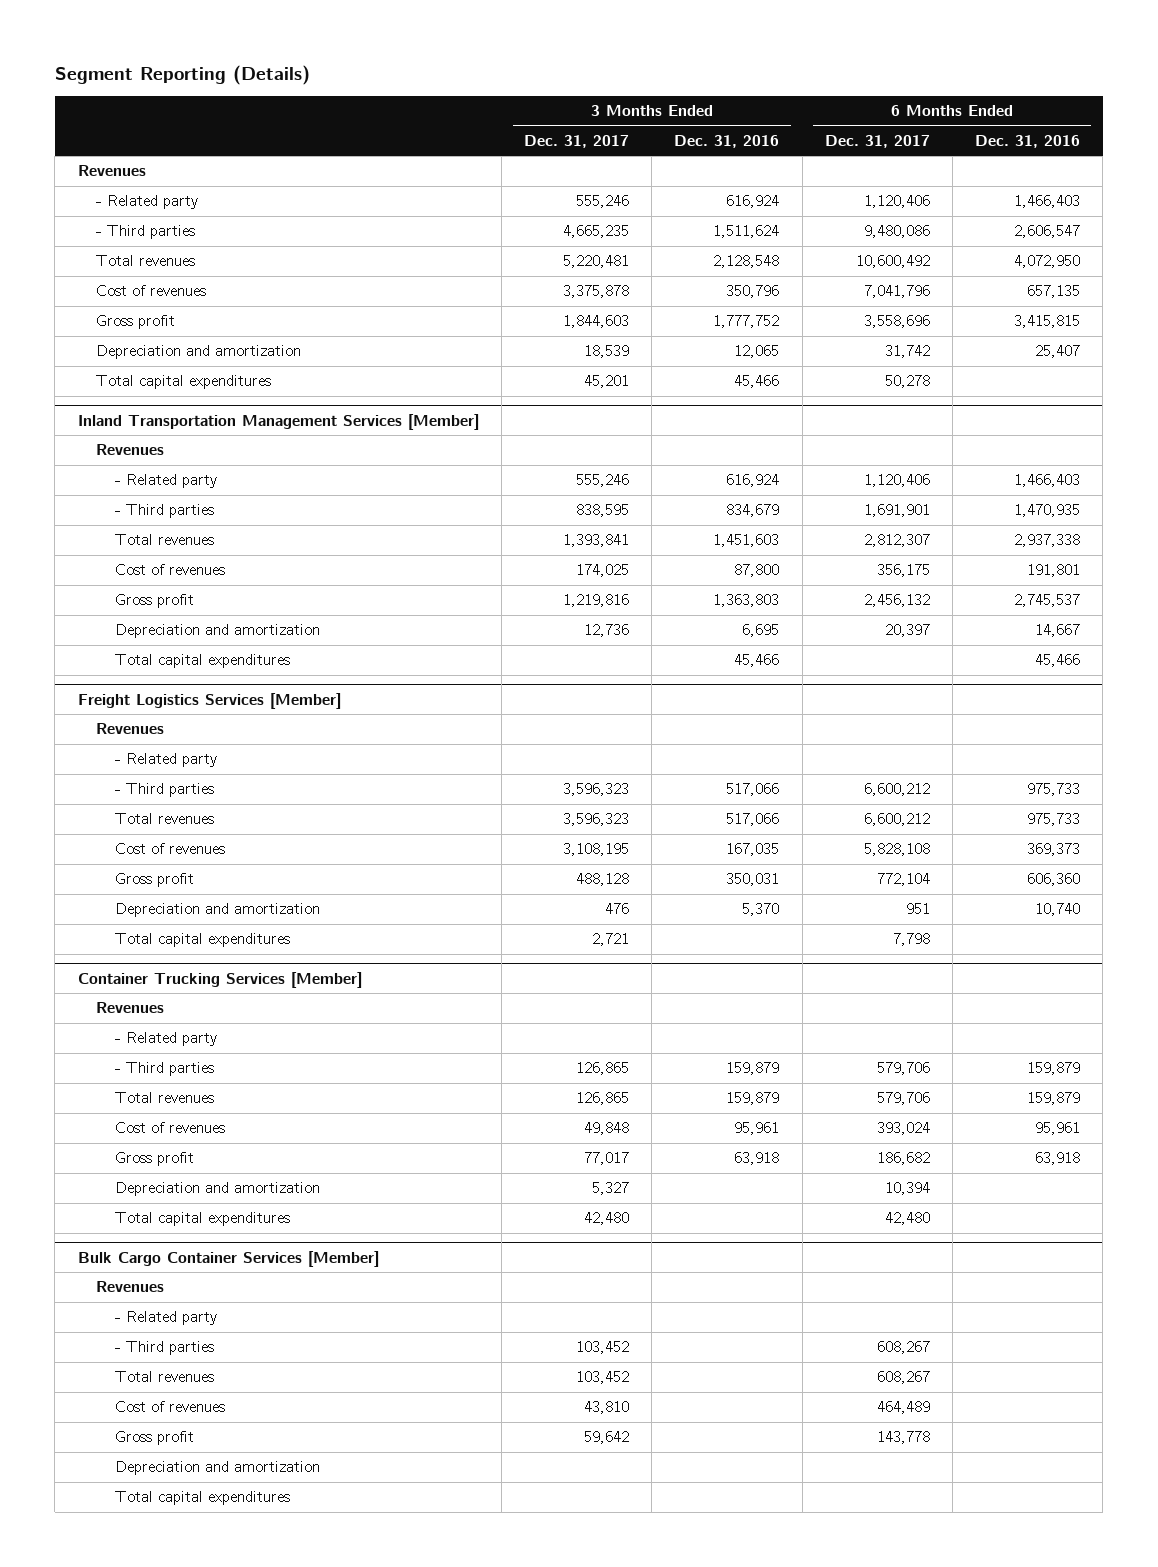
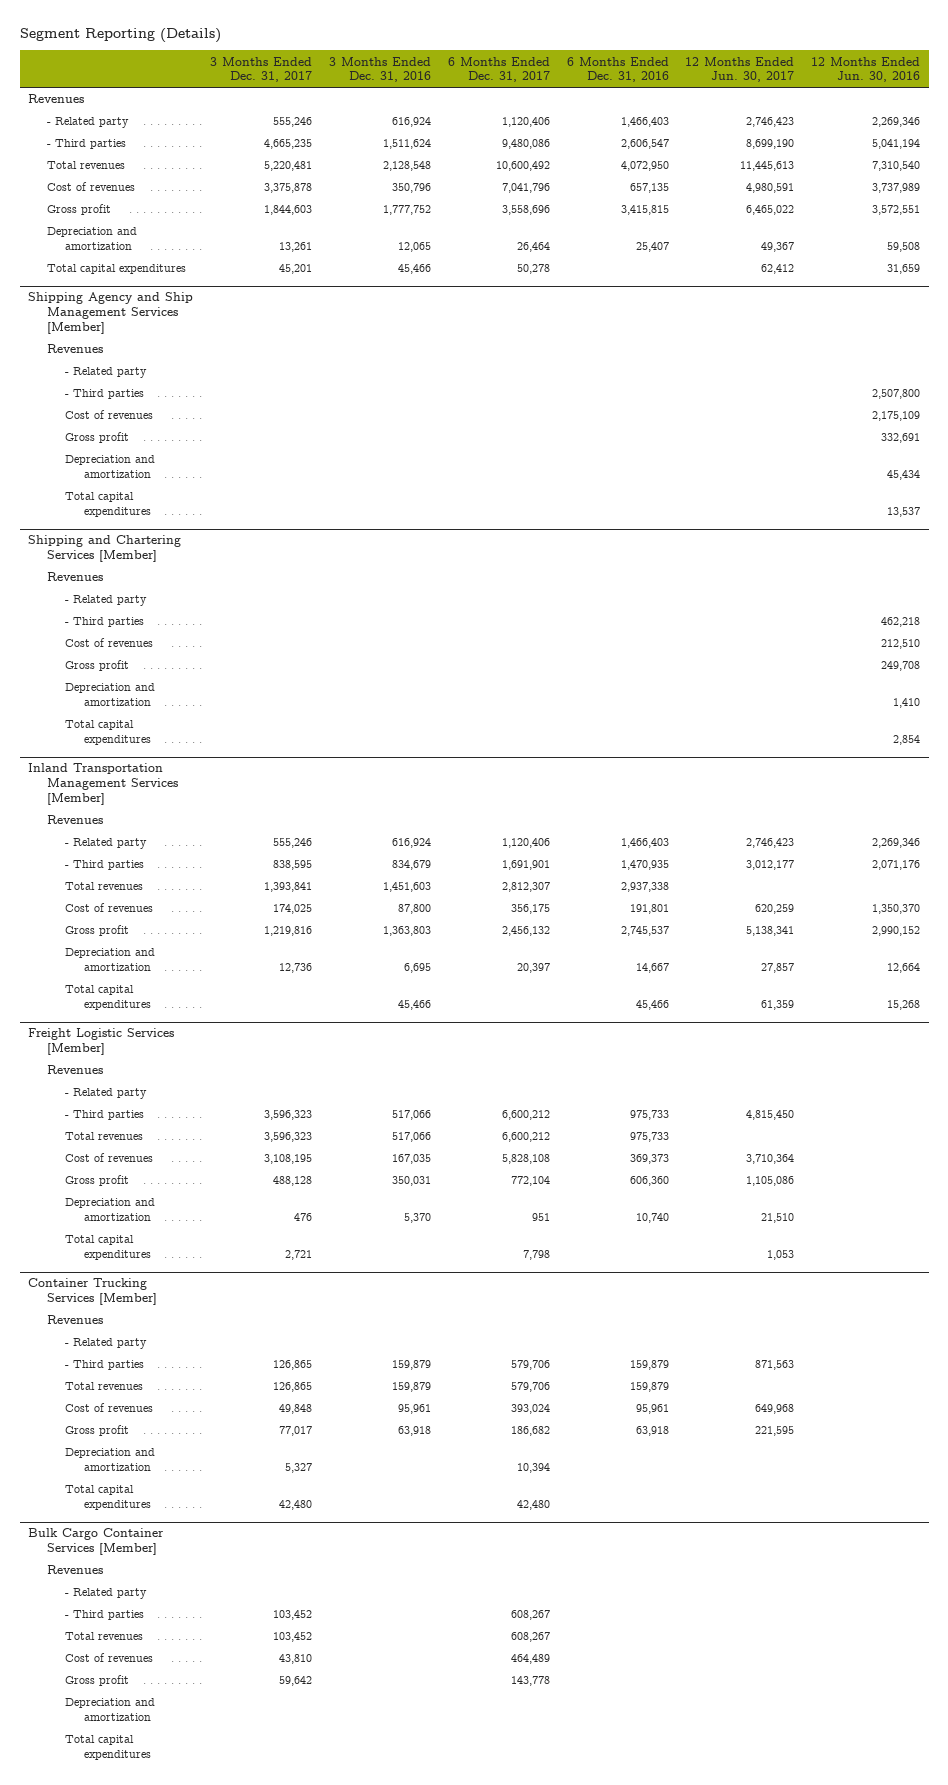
- | 3 Months Ended Dec. 31, 2017 | 3 Months Ended Dec. 31, 2016 | 6 Months Ended Dec. 31, 2017 | 6 Months Ended Dec. 31, 2016
+ | 3 Months Ended Dec. 31, 2017 | 3 Months Ended Dec. 31, 2016 | 6 Months Ended Dec. 31, 2017 | 6 Months Ended Dec. 31, 2016 | 12 Months Ended Jun. 30, 2017 | 12 Months Ended Jun. 30, 2016
- Depreciation and amortization | 18,539 | 12,065 | 31,742 | 25,407
+ Depreciation and amortization | 13,261 | 12,065 | 26,464 | 25,407 | 49,367 | 59,508
+ Shipping Agency and Ship Management Services [Member]
+ Revenues
+ - Related party
+ - Third parties | | | | | | 2,507,800
+ Cost of revenues | | | | | | 2,175,109
+ Gross profit | | | | | | 332,691
+ Depreciation and amortization | | | | | | 45,434
+ Total capital expenditures | | | | | | 13,537
+ Shipping and Chartering Services [Member]
+ Revenues
+ - Related party
+ - Third parties | | | | | | 462,218
+ Cost of revenues | | | | | | 212,510
+ Gross profit | | | | | | 249,708
+ Depreciation and amortization | | | | | | 1,410
+ Total capital expenditures | | | | | | 2,854
- Freight Logistics Services [Member]
+ Freight Logistic Services [Member]

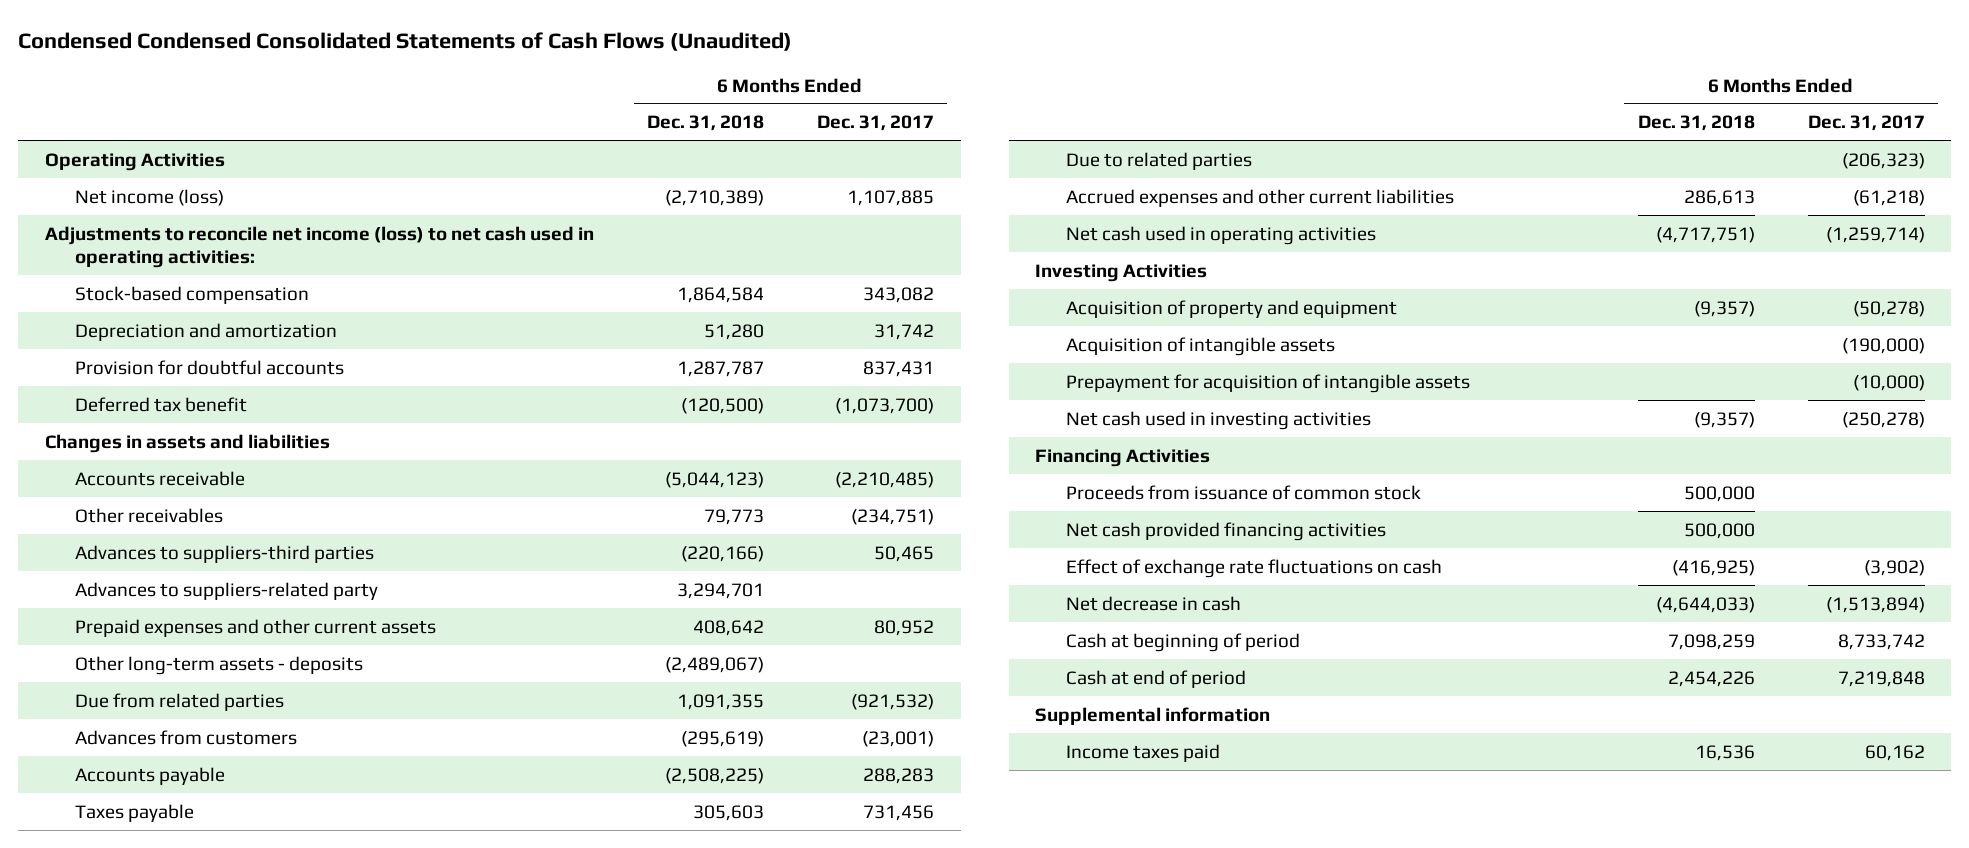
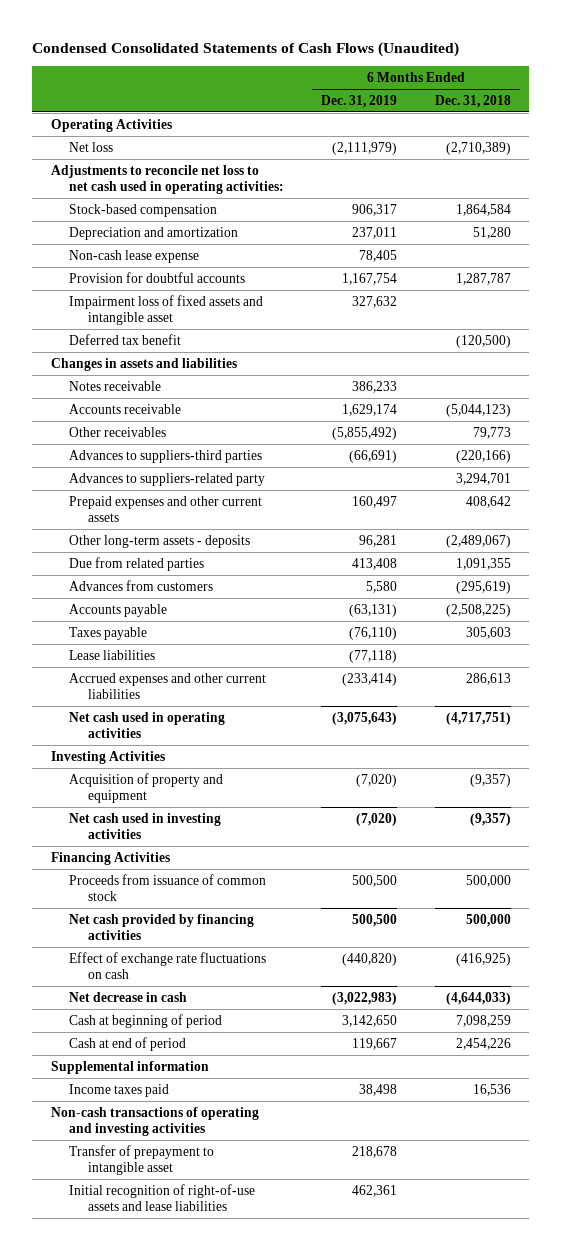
- Condensed Condensed Consolidated Statements of Cash Flows (Unaudited)
+ Condensed Consolidated Statements of Cash Flows (Unaudited)
- | 6 Months Ended Dec. 31, 2018 | 6 Months Ended Dec. 31, 2017
+ | 6 Months Ended Dec. 31, 2019 | 6 Months Ended Dec. 31, 2018
- Net income (loss) | (2,710,389) | 1,107,885
- Adjustments to reconcile net income (loss) to net cash used in operating activities:
+ Net loss | (2,111,979) | (2,710,389)
+ Adjustments to reconcile net loss to net cash used in operating activities:
+ Non-cash lease expense | 78,405 |
+ Impairment loss of fixed assets and intangible asset | 327,632 |
+ Notes receivable | 386,233 |
- Due to related parties | | (206,323)
+ Lease liabilities | (77,118) |
- Acquisition of intangible assets | | (190,000)
- Prepayment for acquisition of intangible assets | | (10,000)
- Net cash provided financing activities | 500,000 |
+ Net cash provided by financing activities | 500,500 | 500,000
+ Non-cash transactions of operating and investing activities
+ Transfer of prepayment to intangible asset | 218,678 |
+ Initial recognition of right-of-use assets and lease liabilities | 462,361 |

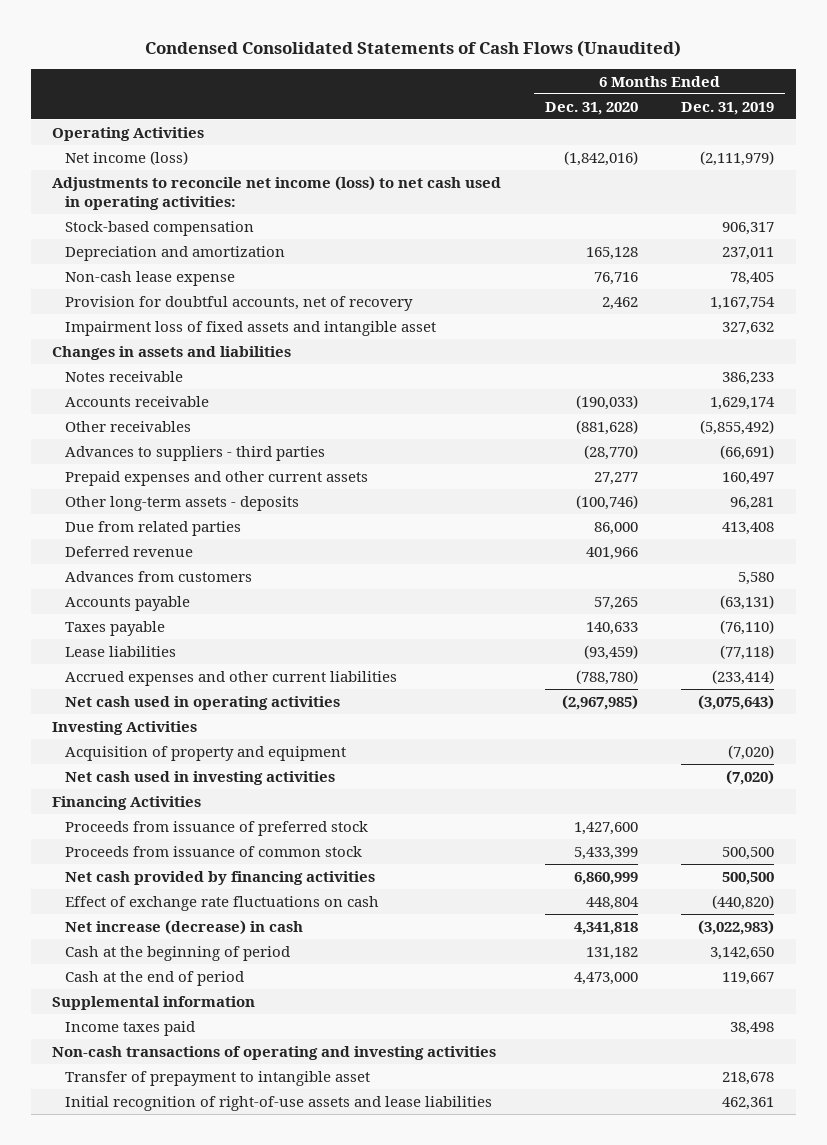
- | 6 Months Ended Dec. 31, 2019 | 6 Months Ended Dec. 31, 2018
+ | 6 Months Ended Dec. 31, 2020 | 6 Months Ended Dec. 31, 2019
- Net loss | (2,111,979) | (2,710,389)
- Adjustments to reconcile net loss to net cash used in operating activities:
+ Net income (loss) | (1,842,016) | (2,111,979)
+ Adjustments to reconcile net income (loss) to net cash used in operating activities:
- Provision for doubtful accounts | 1,167,754 | 1,287,787
+ Provision for doubtful accounts, net of recovery | 2,462 | 1,167,754
- Deferred tax benefit | | (120,500)
- Advances to suppliers-third parties | (66,691) | (220,166)
- Advances to suppliers-related party | | 3,294,701
+ Advances to suppliers - third parties | (28,770) | (66,691)
+ Deferred revenue | 401,966 |
+ Proceeds from issuance of preferred stock | 1,427,600 |
- Net decrease in cash | (3,022,983) | (4,644,033)
- Cash at beginning of period | 3,142,650 | 7,098,259
- Cash at end of period | 119,667 | 2,454,226
+ Net increase (decrease) in cash | 4,341,818 | (3,022,983)
+ Cash at the beginning of period | 131,182 | 3,142,650
+ Cash at the end of period | 4,473,000 | 119,667

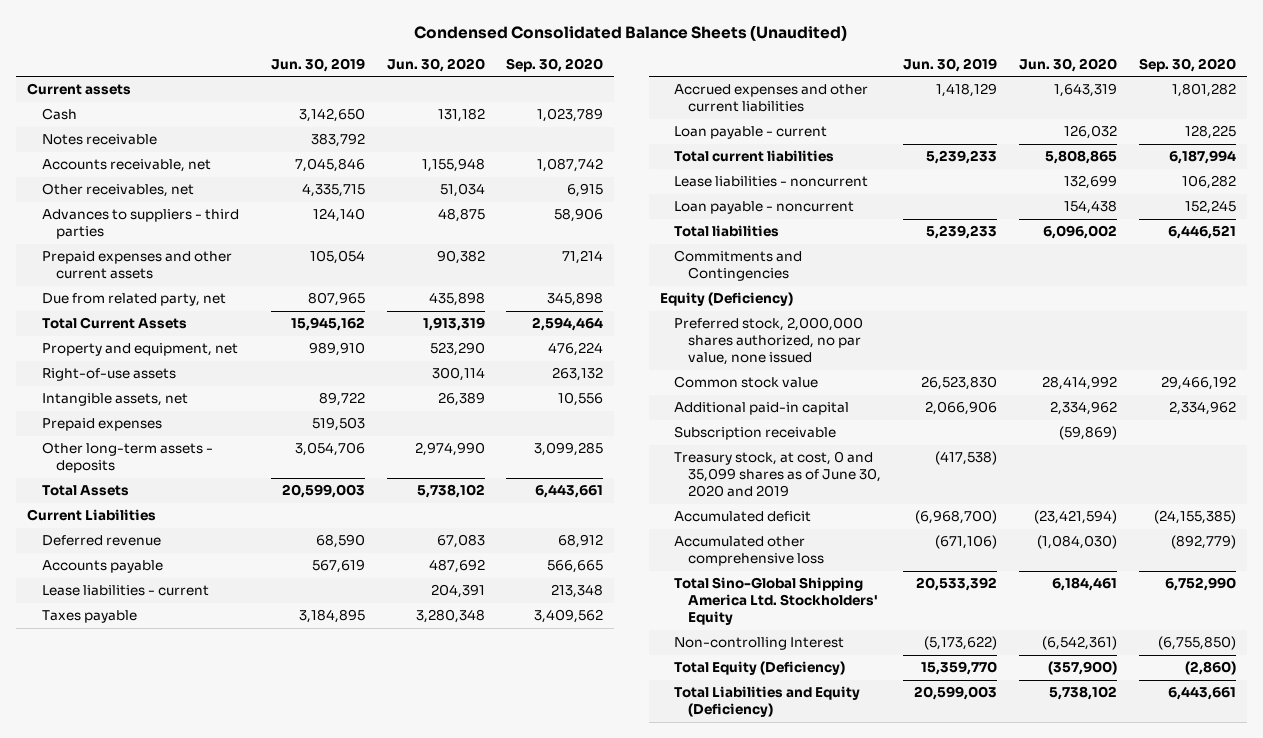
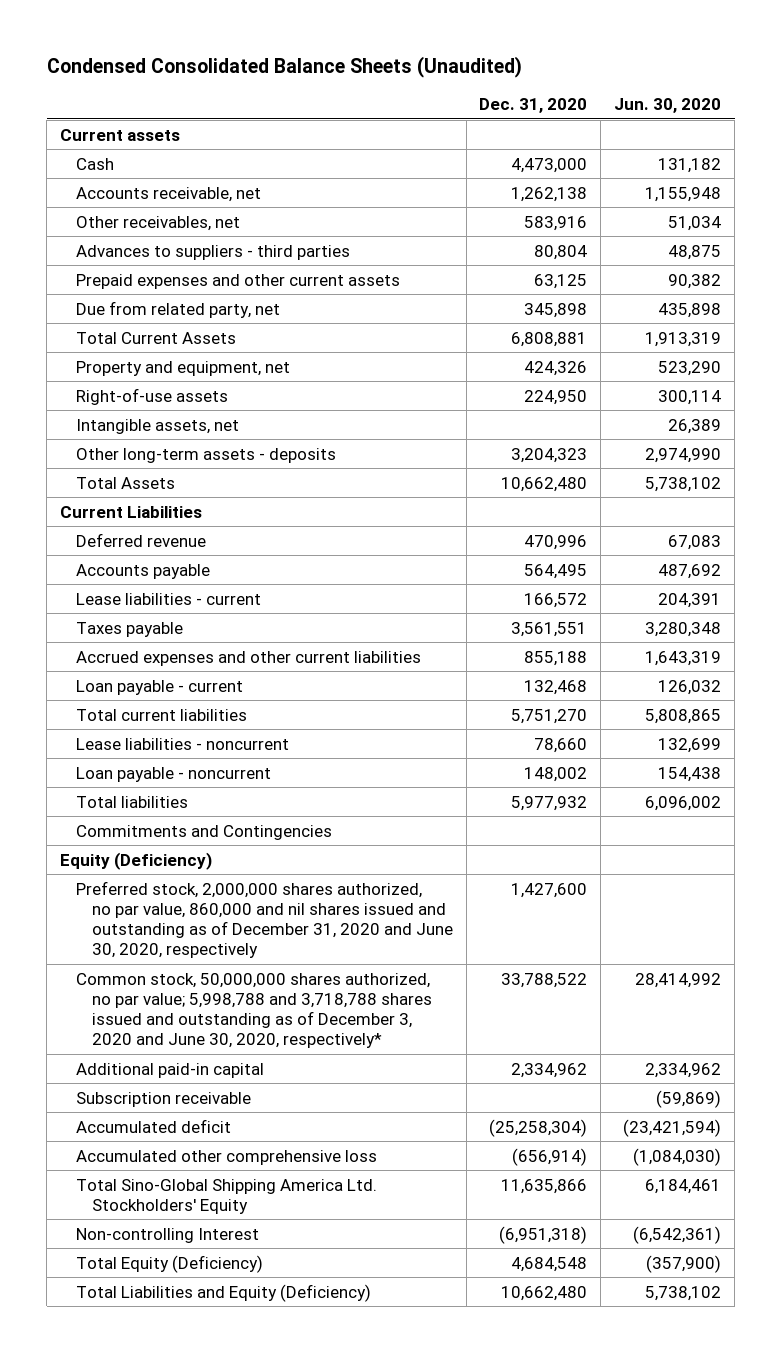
- | Jun. 30, 2019 | Jun. 30, 2020 | Sep. 30, 2020
+ | Dec. 31, 2020 | Jun. 30, 2020
- Notes receivable | 383,792 | |
- Prepaid expenses | 519,503 | |
- Preferred stock, 2,000,000 shares authorized, no par value, none issued
- Common stock value | 26,523,830 | 28,414,992 | 29,466,192
+ Preferred stock, 2,000,000 shares authorized, no par value, 860,000 and nil shares issued and outstanding as of December 31, 2020 and June 30, 2020, respectively | 1,427,600 |
+ Common stock, 50,000,000 shares authorized, no par value; 5,998,788 and 3,718,788 shares issued and outstanding as of December 3, 2020 and June 30, 2020, respectively* | 33,788,522 | 28,414,992
- Treasury stock, at cost, 0 and 35,099 shares as of June 30, 2020 and 2019 | (417,538) | |

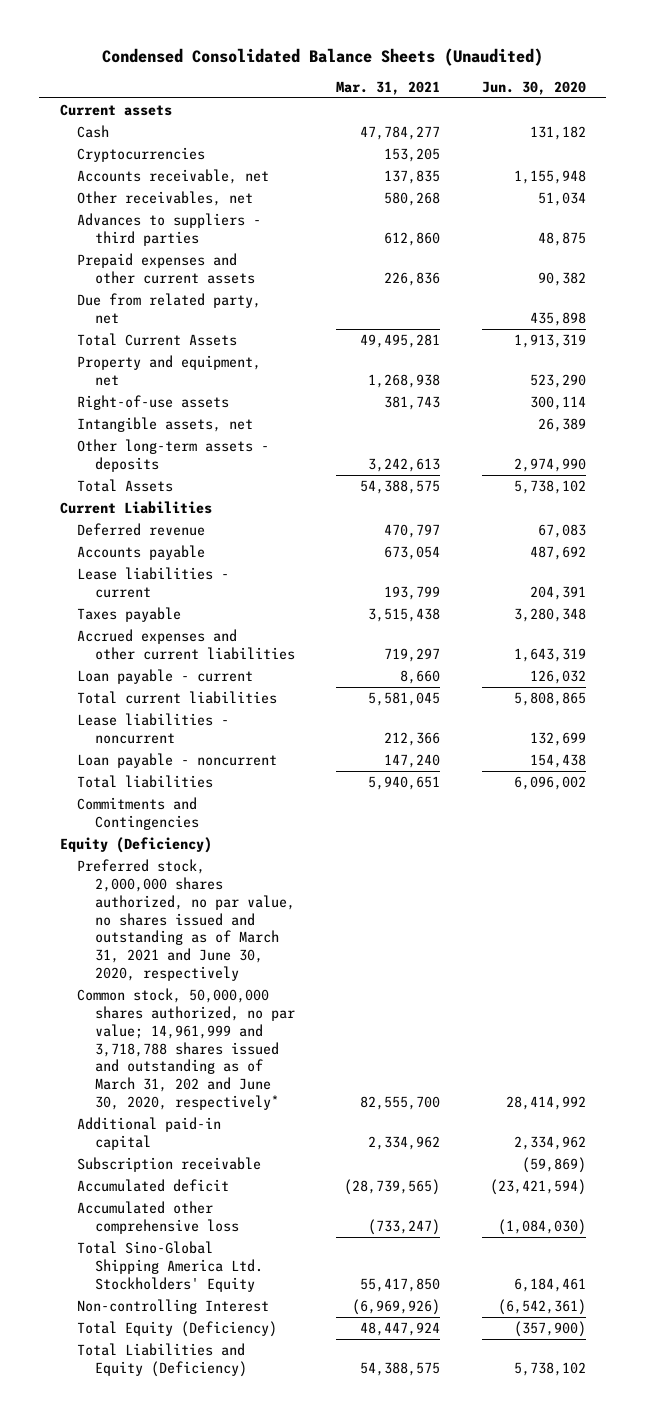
- | Dec. 31, 2020 | Jun. 30, 2020
+ | Mar. 31, 2021 | Jun. 30, 2020
+ Cryptocurrencies | 153,205 |
- Preferred stock, 2,000,000 shares authorized, no par value, 860,000 and nil shares issued and outstanding as of December 31, 2020 and June 30, 2020, respectively | 1,427,600 |
- Common stock, 50,000,000 shares authorized, no par value; 5,998,788 and 3,718,788 shares issued and outstanding as of December 3, 2020 and June 30, 2020, respectively* | 33,788,522 | 28,414,992
+ Preferred stock, 2,000,000 shares authorized, no par value, no shares issued and outstanding as of March 31, 2021 and June 30, 2020, respectively
+ Common stock, 50,000,000 shares authorized, no par value; 14,961,999 and 3,718,788 shares issued and outstanding as of March 31, 202 and June 30, 2020, respectively* | 82,555,700 | 28,414,992

